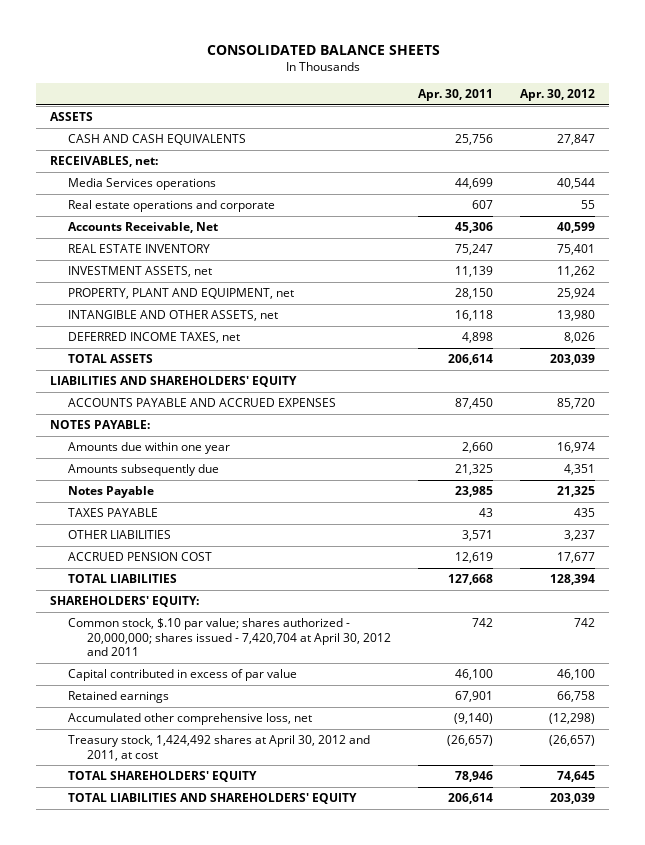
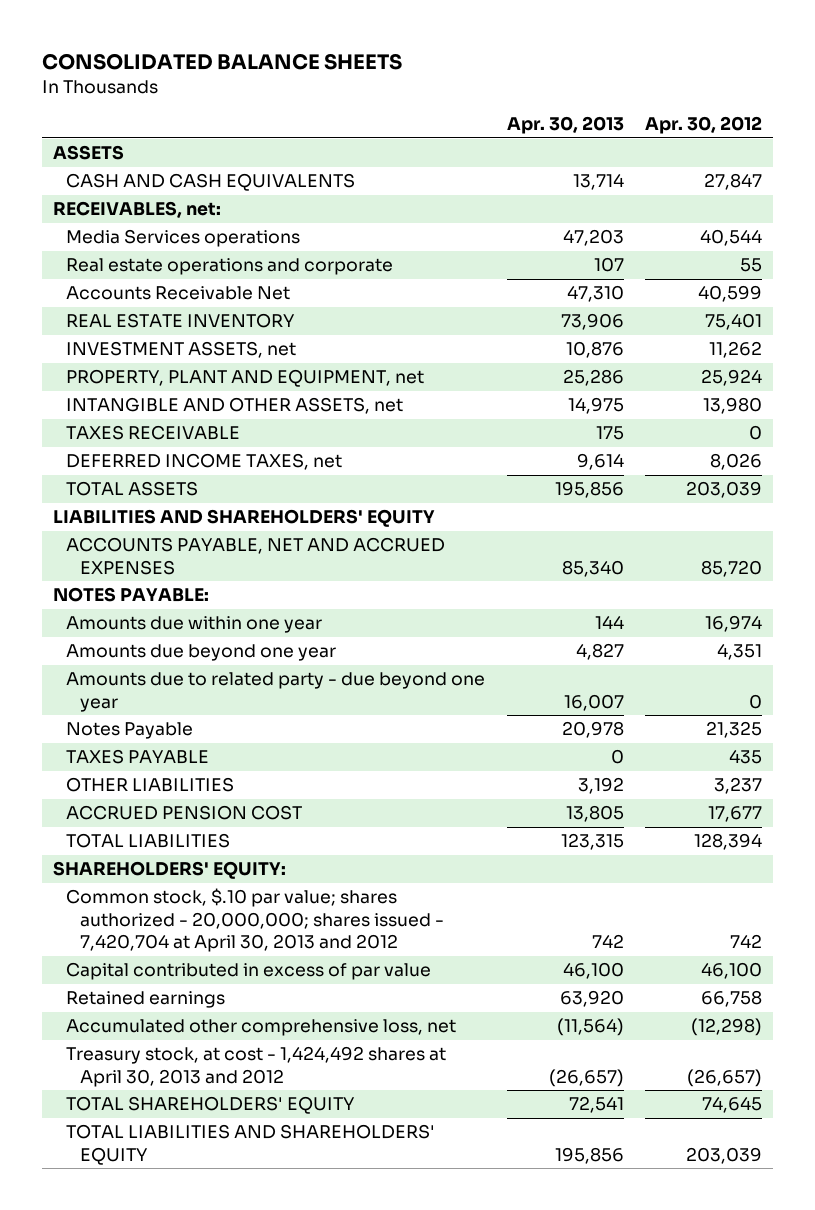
- | Apr. 30, 2011 | Apr. 30, 2012
+ | Apr. 30, 2013 | Apr. 30, 2012
- Accounts Receivable, Net | 45,306 | 40,599
+ Accounts Receivable Net | 47,310 | 40,599
+ TAXES RECEIVABLE | 175 | 0
- ACCOUNTS PAYABLE AND ACCRUED EXPENSES | 87,450 | 85,720
+ ACCOUNTS PAYABLE, NET AND ACCRUED EXPENSES | 85,340 | 85,720
- Amounts subsequently due | 21,325 | 4,351
+ Amounts due beyond one year | 4,827 | 4,351
+ Amounts due to related party - due beyond one year | 16,007 | 0
- Common stock, $.10 par value; shares authorized - 20,000,000; shares issued - 7,420,704 at April 30, 2012 and 2011 | 742 | 742
+ Common stock, $.10 par value; shares authorized - 20,000,000; shares issued - 7,420,704 at April 30, 2013 and 2012 | 742 | 742
- Treasury stock, 1,424,492 shares at April 30, 2012 and 2011, at cost | (26,657) | (26,657)
+ Treasury stock, at cost - 1,424,492 shares at April 30, 2013 and 2012 | (26,657) | (26,657)

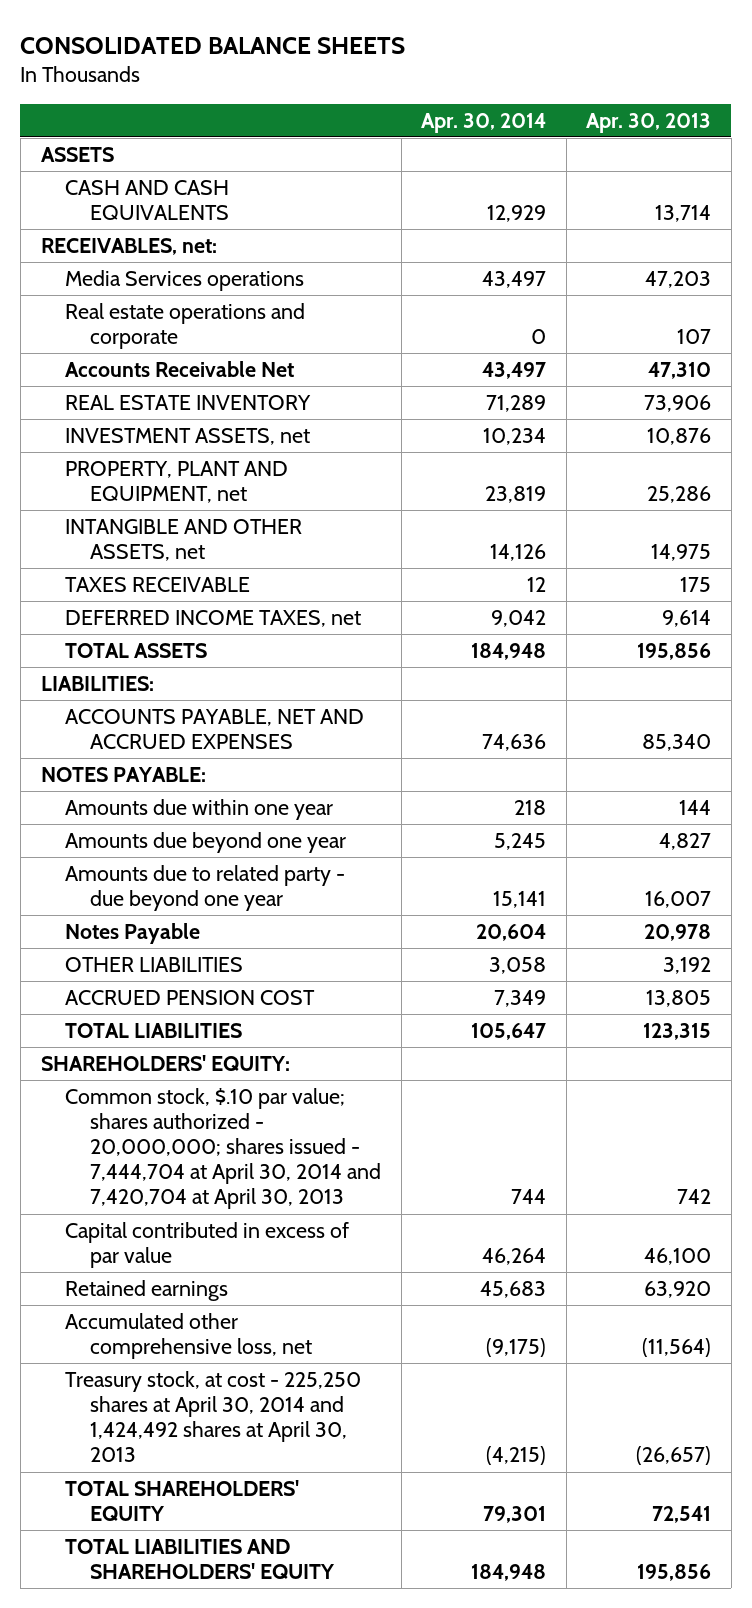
- | Apr. 30, 2013 | Apr. 30, 2012
+ | Apr. 30, 2014 | Apr. 30, 2013
- LIABILITIES AND SHAREHOLDERS' EQUITY
+ LIABILITIES:
- TAXES PAYABLE | 0 | 435
- Common stock, $.10 par value; shares authorized - 20,000,000; shares issued - 7,420,704 at April 30, 2013 and 2012 | 742 | 742
+ Common stock, $.10 par value; shares authorized - 20,000,000; shares issued - 7,444,704 at April 30, 2014 and 7,420,704 at April 30, 2013 | 744 | 742
- Treasury stock, at cost - 1,424,492 shares at April 30, 2013 and 2012 | (26,657) | (26,657)
+ Treasury stock, at cost - 225,250 shares at April 30, 2014 and 1,424,492 shares at April 30, 2013 | (4,215) | (26,657)

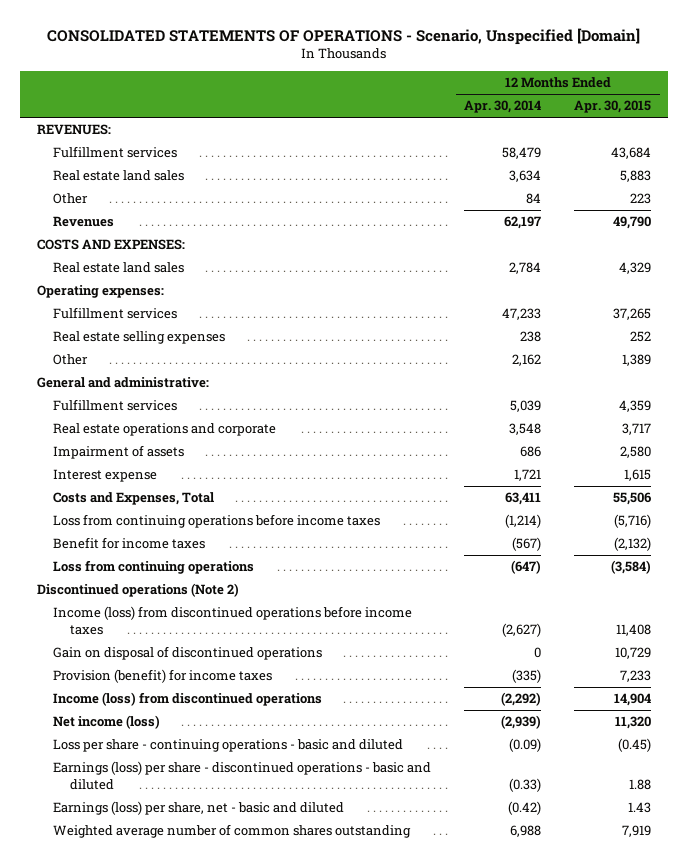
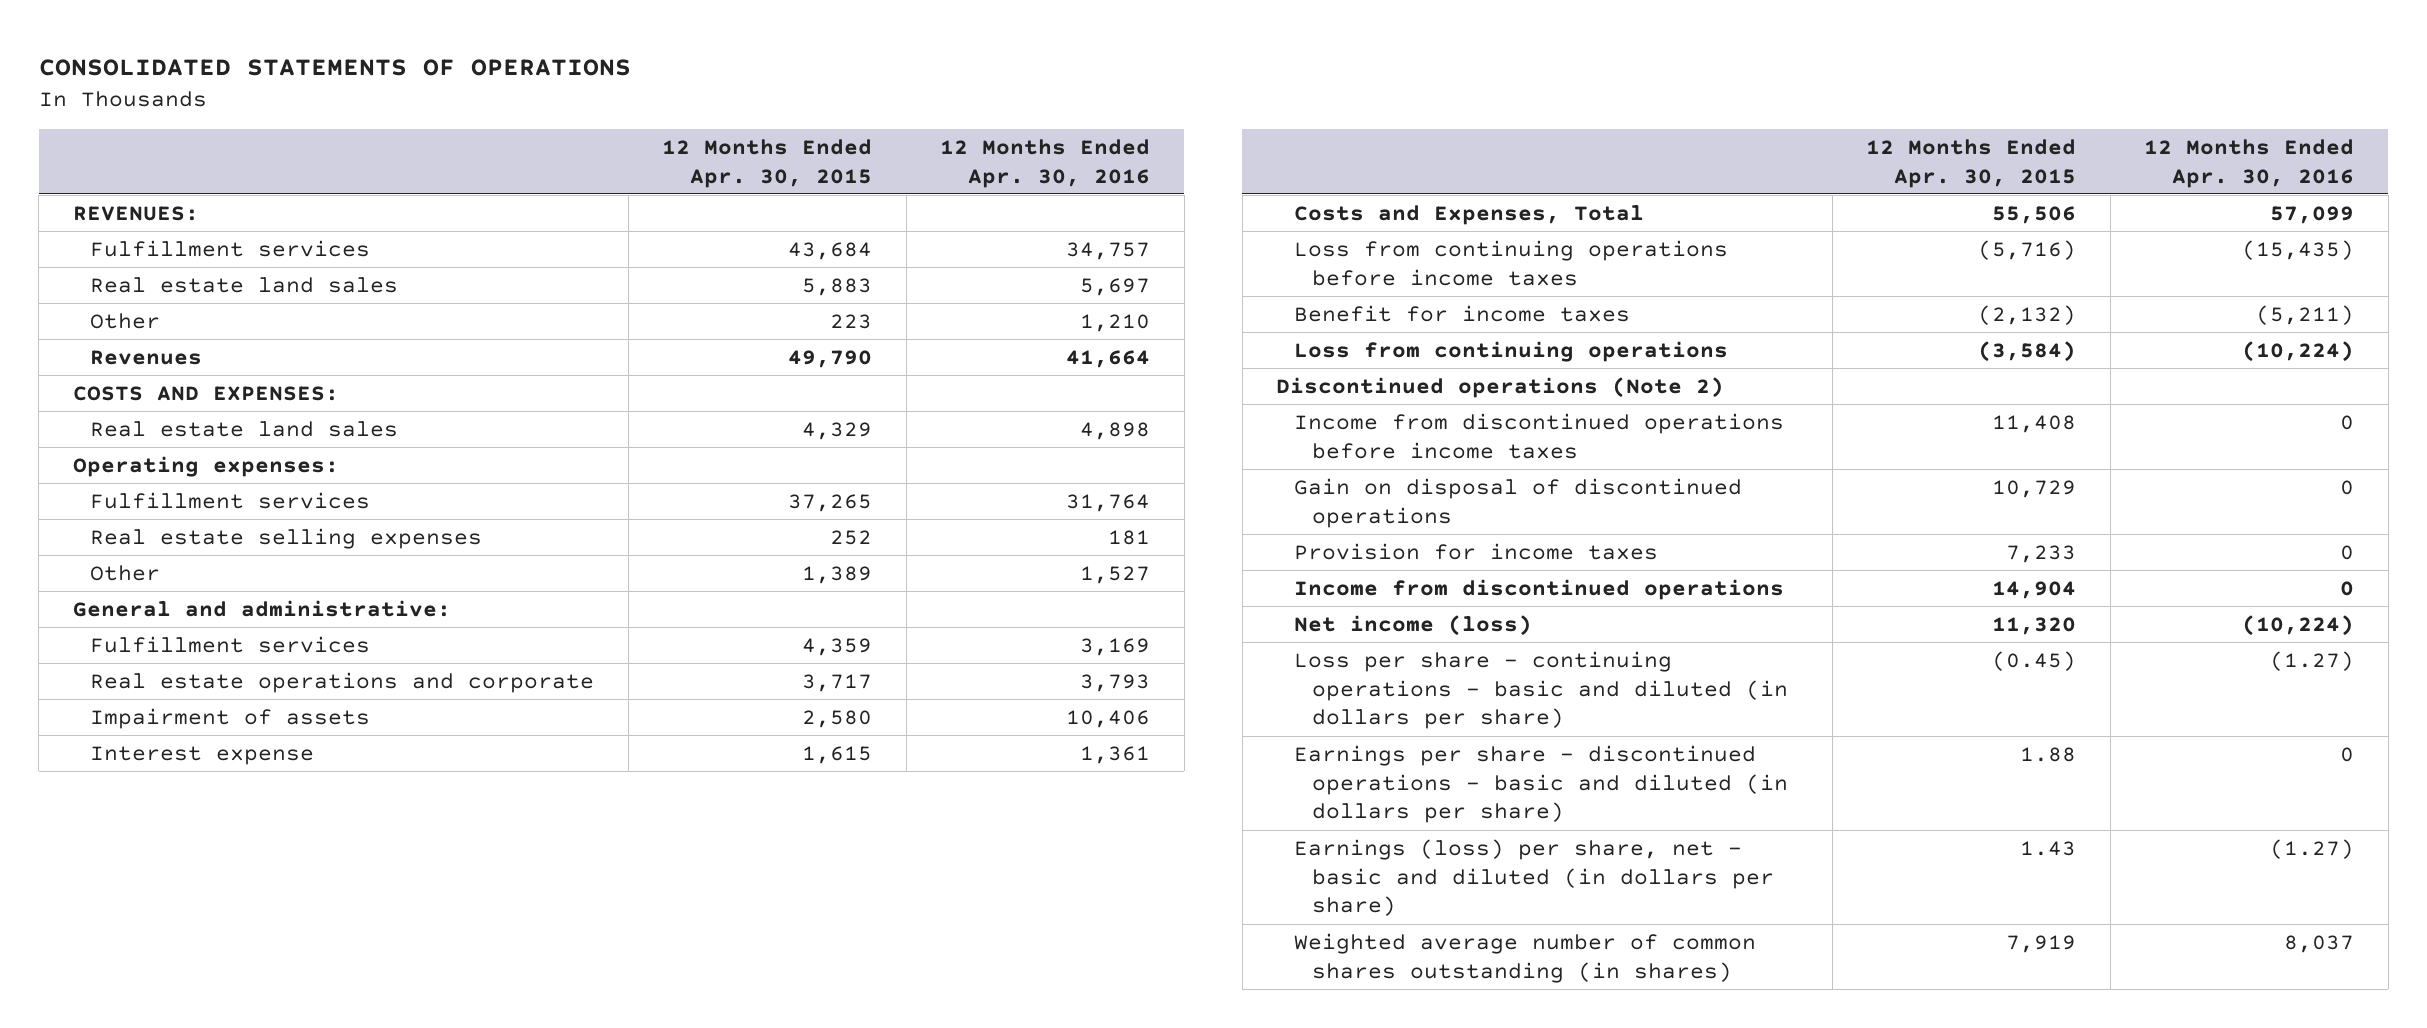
- CONSOLIDATED STATEMENTS OF OPERATIONS - Scenario, Unspecified [Domain]
+ CONSOLIDATED STATEMENTS OF OPERATIONS
- | 12 Months Ended Apr. 30, 2014 | 12 Months Ended Apr. 30, 2015
+ | 12 Months Ended Apr. 30, 2015 | 12 Months Ended Apr. 30, 2016
- Income (loss) from discontinued operations before income taxes | (2,627) | 11,408
+ Income from discontinued operations before income taxes | 11,408 | 0
- Provision (benefit) for income taxes | (335) | 7,233
- Income (loss) from discontinued operations | (2,292) | 14,904
+ Provision for income taxes | 7,233 | 0
+ Income from discontinued operations | 14,904 | 0
- Loss per share - continuing operations - basic and diluted | (0.09) | (0.45)
- Earnings (loss) per share - discontinued operations - basic and diluted | (0.33) | 1.88
- Earnings (loss) per share, net - basic and diluted | (0.42) | 1.43
- Weighted average number of common shares outstanding | 6,988 | 7,919
+ Loss per share - continuing operations - basic and diluted (in dollars per share) | (0.45) | (1.27)
+ Earnings per share - discontinued operations - basic and diluted (in dollars per share) | 1.88 | 0
+ Earnings (loss) per share, net - basic and diluted (in dollars per share) | 1.43 | (1.27)
+ Weighted average number of common shares outstanding (in shares) | 7,919 | 8,037

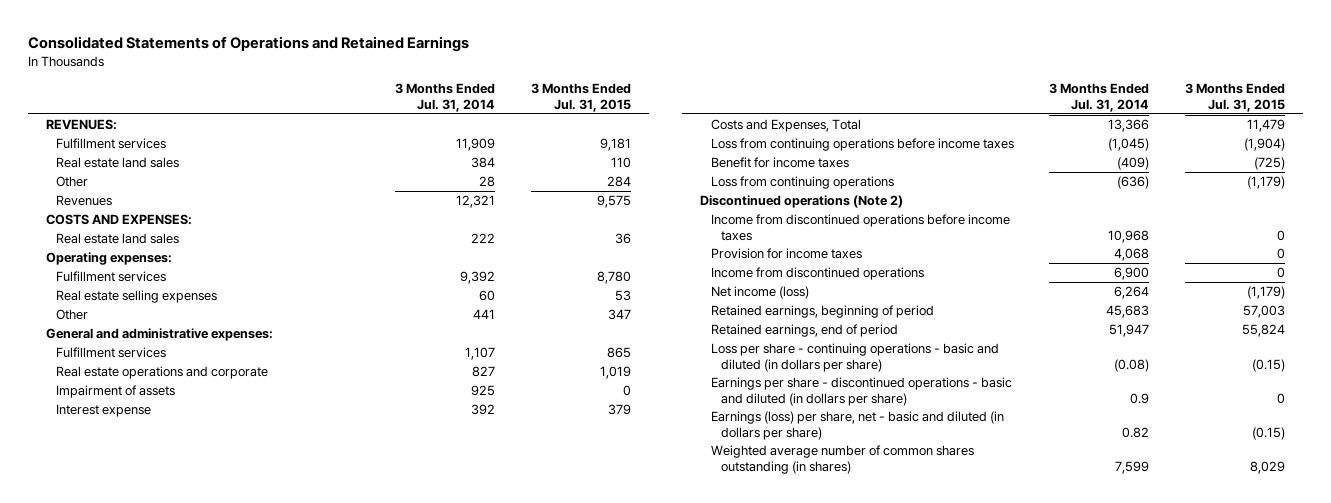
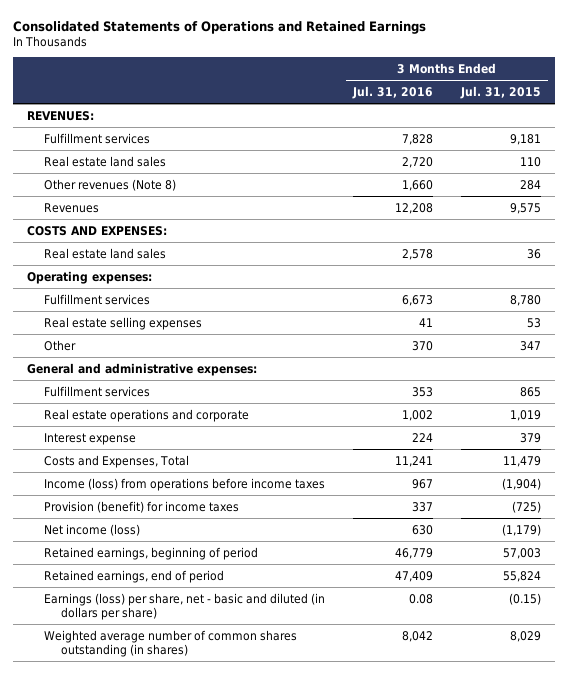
- | 3 Months Ended Jul. 31, 2014 | 3 Months Ended Jul. 31, 2015
+ | 3 Months Ended Jul. 31, 2016 | 3 Months Ended Jul. 31, 2015
- Other | 28 | 284
+ Other revenues (Note 8) | 1,660 | 284
- Impairment of assets | 925 | 0
- Loss from continuing operations before income taxes | (1,045) | (1,904)
- Benefit for income taxes | (409) | (725)
- Loss from continuing operations | (636) | (1,179)
- Discontinued operations (Note 2)
- Income from discontinued operations before income taxes | 10,968 | 0
- Provision for income taxes | 4,068 | 0
- Income from discontinued operations | 6,900 | 0
+ Income (loss) from operations before income taxes | 967 | (1,904)
+ Provision (benefit) for income taxes | 337 | (725)
- Loss per share - continuing operations - basic and diluted (in dollars per share) | (0.08) | (0.15)
- Earnings per share - discontinued operations - basic and diluted (in dollars per share) | 0.9 | 0

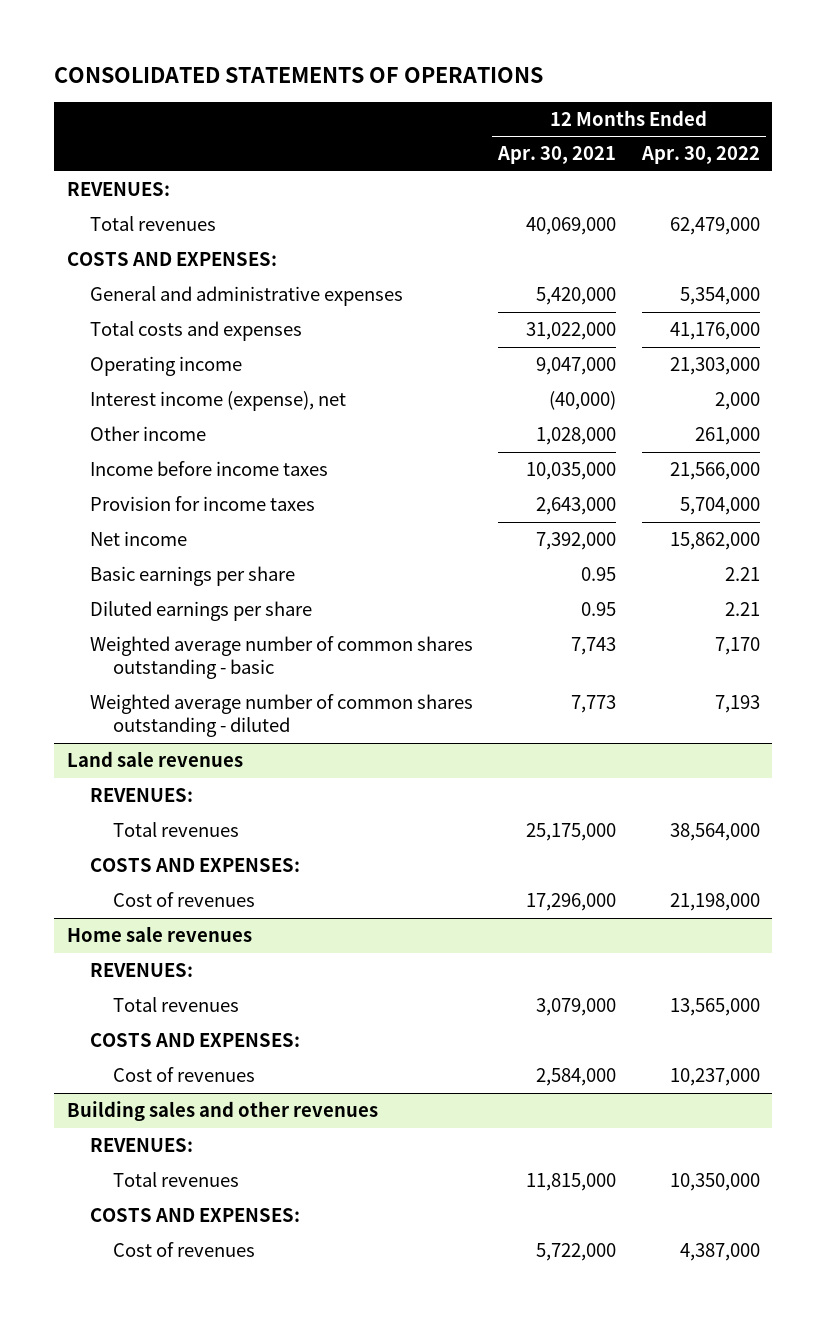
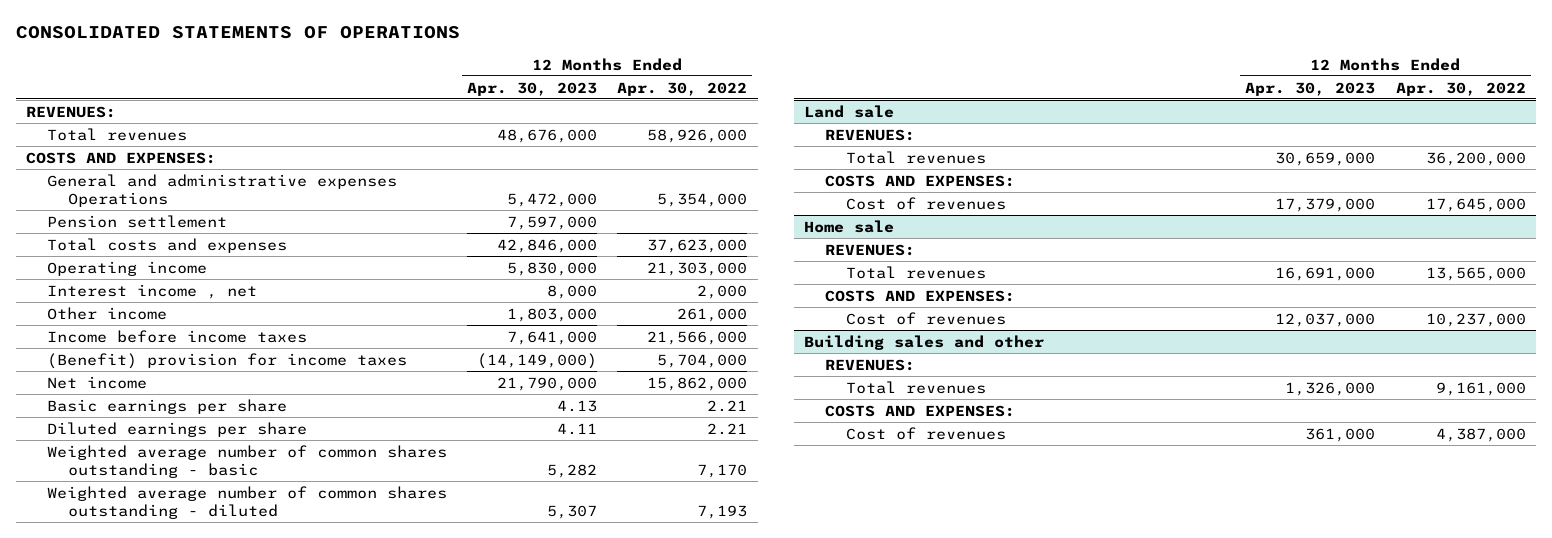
- | 12 Months Ended Apr. 30, 2021 | 12 Months Ended Apr. 30, 2022
+ | 12 Months Ended Apr. 30, 2023 | 12 Months Ended Apr. 30, 2022
- Total revenues | 40,069,000 | 62,479,000
+ Total revenues | 48,676,000 | 58,926,000
- General and administrative expenses | 5,420,000 | 5,354,000
- Total costs and expenses | 31,022,000 | 41,176,000
+ General and administrative expenses Operations | 5,472,000 | 5,354,000
+ Pension settlement | 7,597,000 |
+ Total costs and expenses | 42,846,000 | 37,623,000
- Interest income (expense), net | (40,000) | 2,000
+ Interest income , net | 8,000 | 2,000
- Provision for income taxes | 2,643,000 | 5,704,000
+ (Benefit) provision for income taxes | (14,149,000) | 5,704,000
- Land sale revenues
+ Land sale
- Total revenues | 25,175,000 | 38,564,000
+ Total revenues | 30,659,000 | 36,200,000
- Cost of revenues | 17,296,000 | 21,198,000
- Home sale revenues
+ Cost of revenues | 17,379,000 | 17,645,000
+ Home sale
- Building sales and other revenues
+ Building sales and other
- Total revenues | 11,815,000 | 10,350,000
+ Total revenues | 1,326,000 | 9,161,000

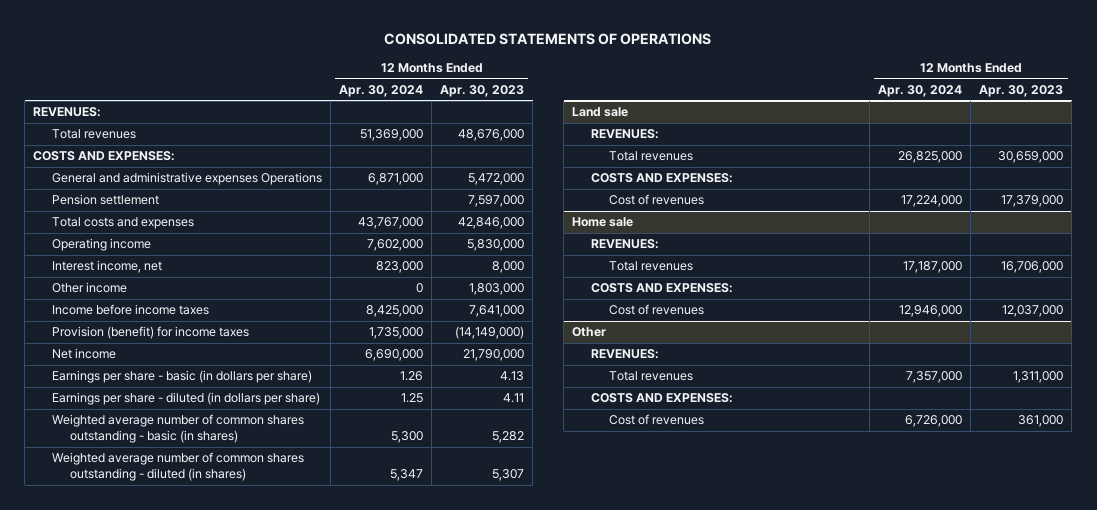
- | 12 Months Ended Apr. 30, 2023 | 12 Months Ended Apr. 30, 2022
+ | 12 Months Ended Apr. 30, 2024 | 12 Months Ended Apr. 30, 2023
- Interest income , net | 8,000 | 2,000
+ Interest income, net | 823,000 | 8,000
- (Benefit) provision for income taxes | (14,149,000) | 5,704,000
+ Provision (benefit) for income taxes | 1,735,000 | (14,149,000)
- Basic earnings per share | 4.13 | 2.21
- Diluted earnings per share | 4.11 | 2.21
- Weighted average number of common shares outstanding - basic | 5,282 | 7,170
- Weighted average number of common shares outstanding - diluted | 5,307 | 7,193
+ Earnings per share - basic (in dollars per share) | 1.26 | 4.13
+ Earnings per share - diluted (in dollars per share) | 1.25 | 4.11
+ Weighted average number of common shares outstanding - basic (in shares) | 5,300 | 5,282
+ Weighted average number of common shares outstanding - diluted (in shares) | 5,347 | 5,307
@ Home sale
- Total revenues | 16,691,000 | 13,565,000
+ Total revenues | 17,187,000 | 16,706,000
- Building sales and other
+ Other
- Total revenues | 1,326,000 | 9,161,000
+ Total revenues | 7,357,000 | 1,311,000

